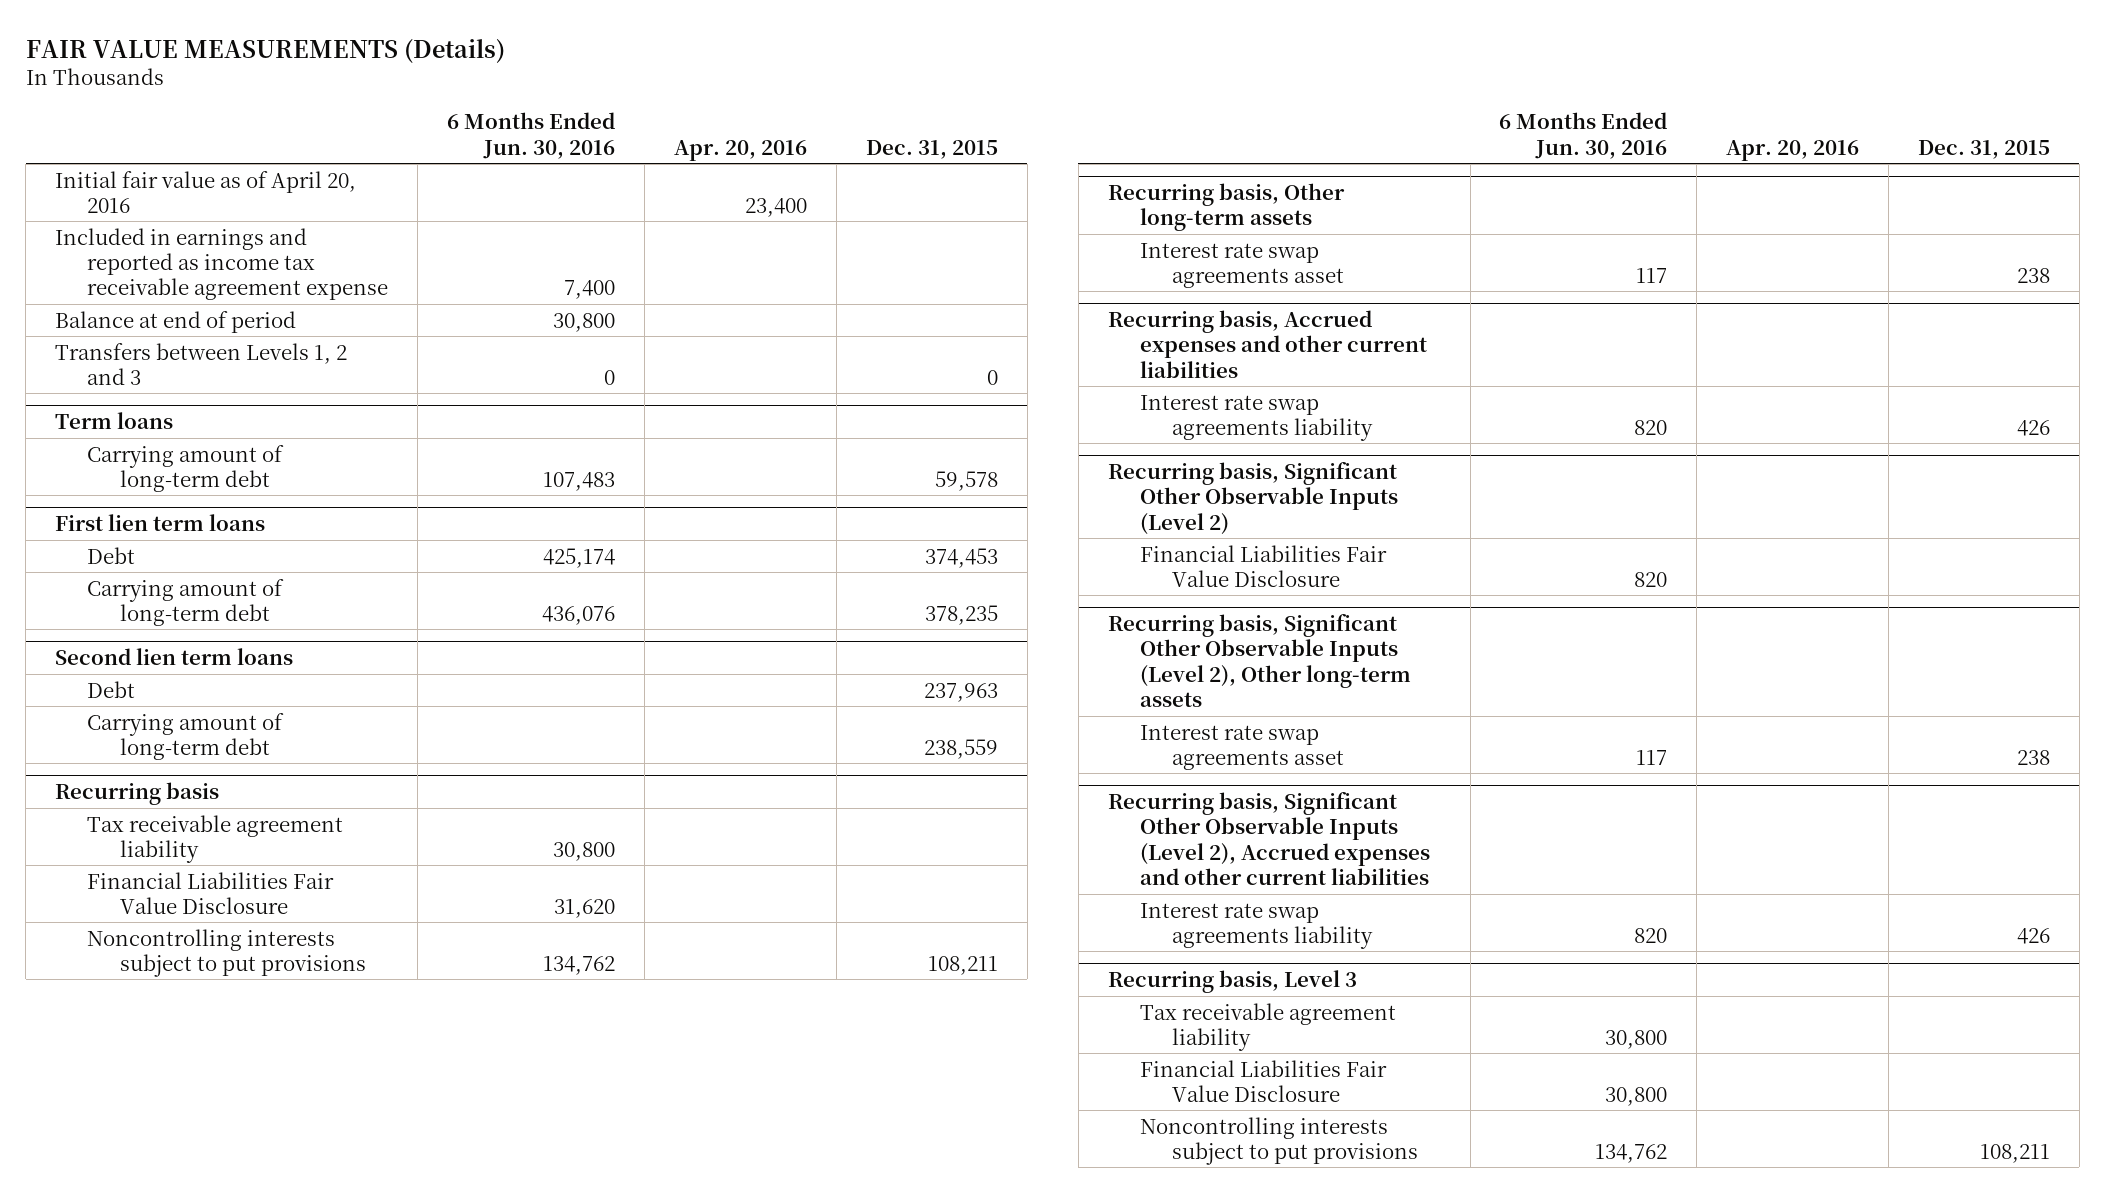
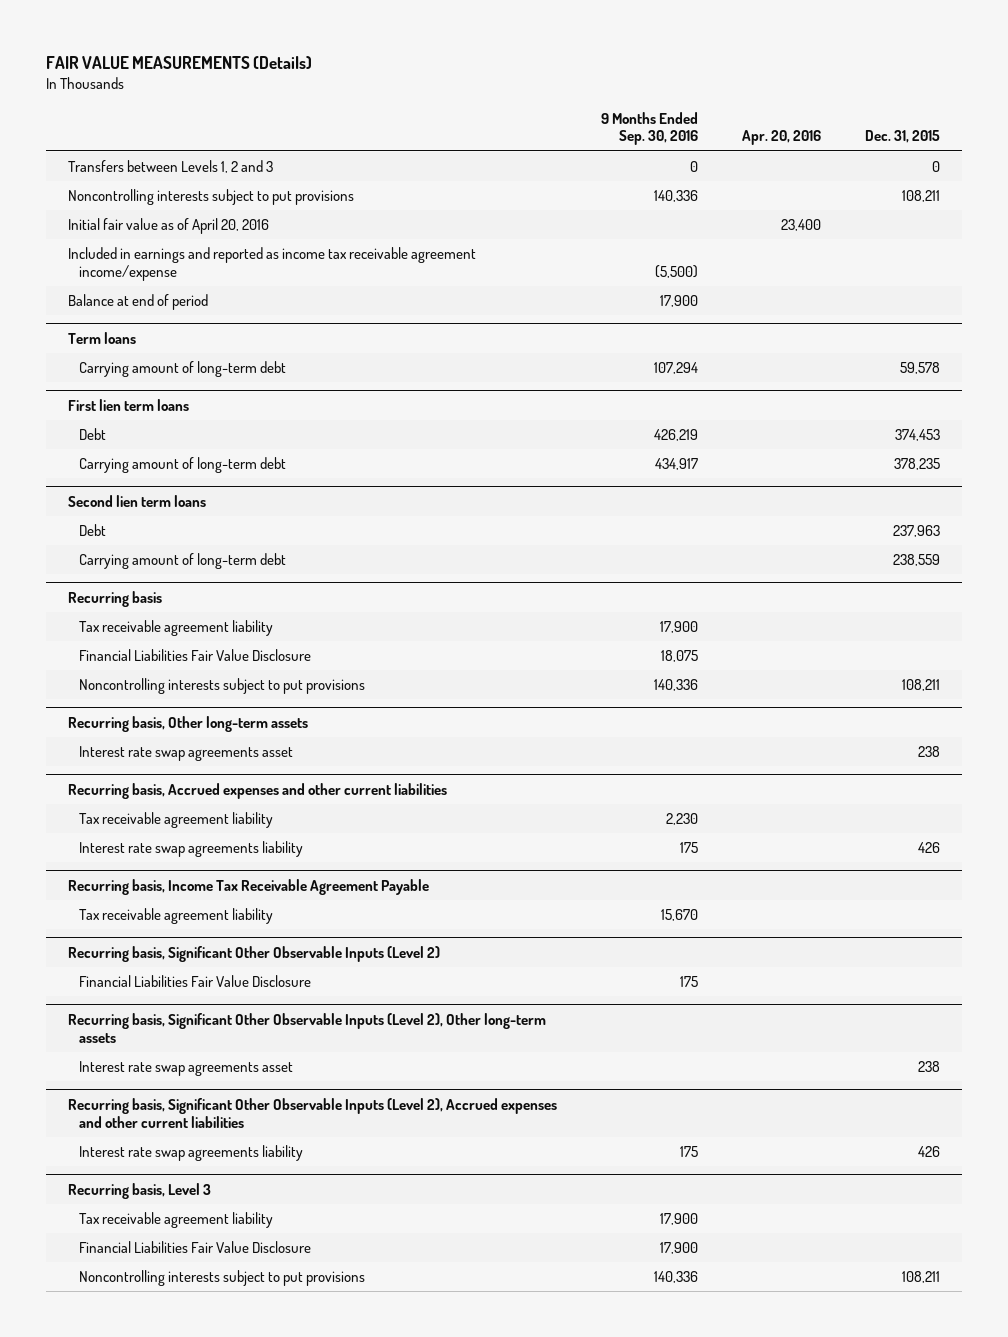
- | 6 Months Ended Jun. 30, 2016 | Apr. 20, 2016 | Dec. 31, 2015
+ | 9 Months Ended Sep. 30, 2016 | Apr. 20, 2016 | Dec. 31, 2015
moved up: Transfers between Levels 1, 2 and 3 | 0 | | 0
+ Noncontrolling interests subject to put provisions | 140,336 | | 108,211
- Included in earnings and reported as income tax receivable agreement expense | 7,400 | |
+ Included in earnings and reported as income tax receivable agreement income/expense | (5,500) | |
@ Recurring basis, Accrued expenses and other current liabilities
+ Tax receivable agreement liability | 2,230 | |
+ Recurring basis, Income Tax Receivable Agreement Payable
+ Tax receivable agreement liability | 15,670 | |

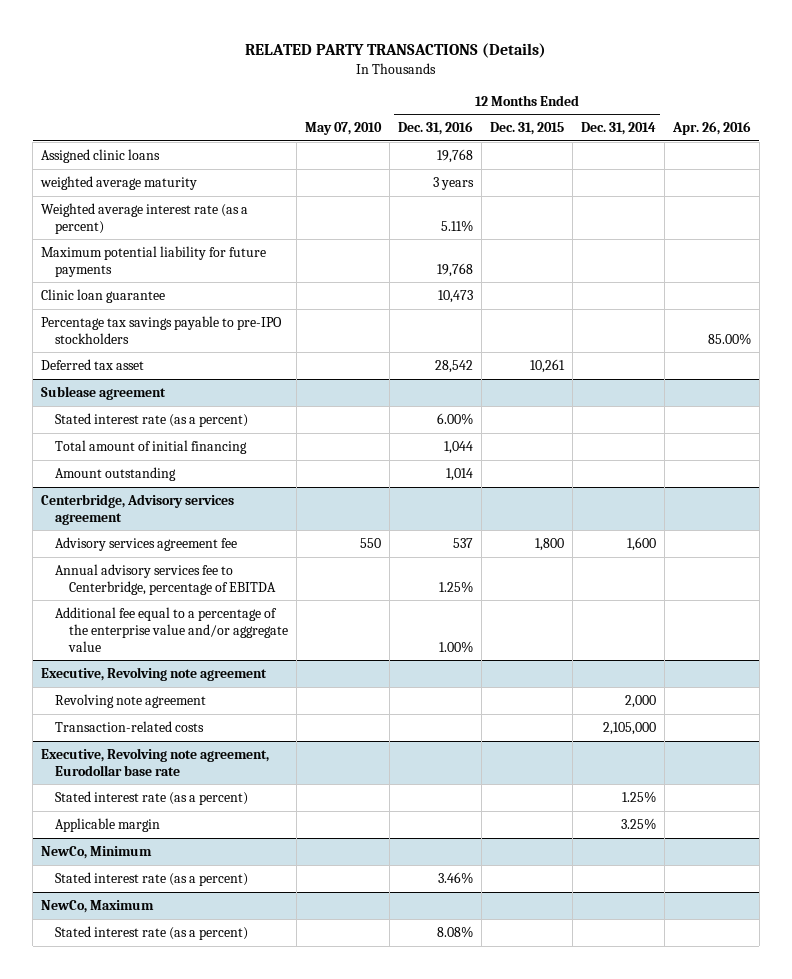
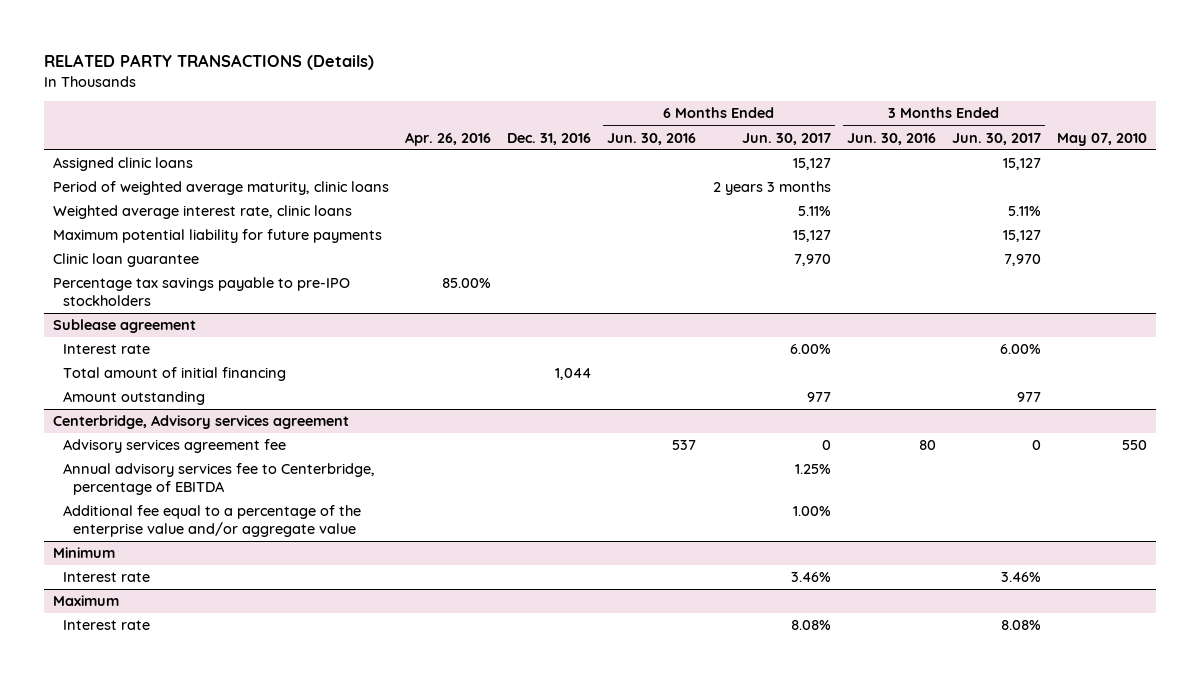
- | May 07, 2010 | 12 Months Ended Dec. 31, 2016 | 12 Months Ended Dec. 31, 2015 | 12 Months Ended Dec. 31, 2014 | Apr. 26, 2016
+ | Apr. 26, 2016 | Dec. 31, 2016 | 6 Months Ended Jun. 30, 2016 | 6 Months Ended Jun. 30, 2017 | 3 Months Ended Jun. 30, 2016 | 3 Months Ended Jun. 30, 2017 | May 07, 2010
- weighted average maturity | | 3 years | | |
- Weighted average interest rate (as a percent) | | 5.11% | | |
+ Period of weighted average maturity, clinic loans | | | | 2 years 3 months | | |
+ Weighted average interest rate, clinic loans | | | | 5.11% | | 5.11% |
- Deferred tax asset | | 28,542 | 10,261 | |
@ Sublease agreement
- Stated interest rate (as a percent) | | 6.00% | | |
+ Interest rate | | | | 6.00% | | 6.00% |
- Executive, Revolving note agreement
- Revolving note agreement | | | | 2,000 |
- Transaction-related costs | | | | 2,105,000 |
- Executive, Revolving note agreement, Eurodollar base rate
- Stated interest rate (as a percent) | | | | 1.25% |
- Applicable margin | | | | 3.25% |
- NewCo, Minimum
- Stated interest rate (as a percent) | | 3.46% | | |
- NewCo, Maximum
- Stated interest rate (as a percent) | | 8.08% | | |
+ Minimum
+ Interest rate | | | | 3.46% | | 3.46% |
+ Maximum
+ Interest rate | | | | 8.08% | | 8.08% |

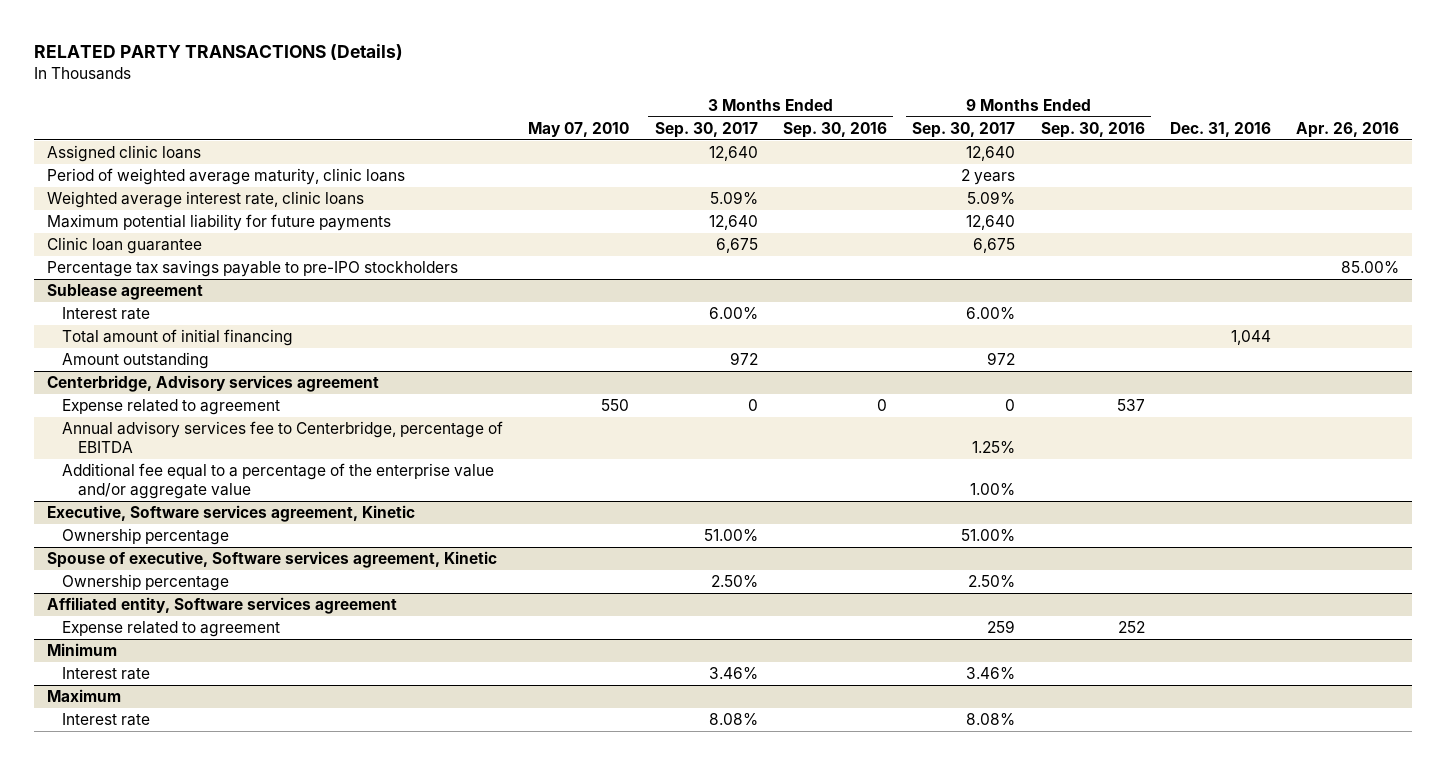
- | Apr. 26, 2016 | Dec. 31, 2016 | 6 Months Ended Jun. 30, 2016 | 6 Months Ended Jun. 30, 2017 | 3 Months Ended Jun. 30, 2016 | 3 Months Ended Jun. 30, 2017 | May 07, 2010
+ | May 07, 2010 | 3 Months Ended Sep. 30, 2017 | 3 Months Ended Sep. 30, 2016 | 9 Months Ended Sep. 30, 2017 | 9 Months Ended Sep. 30, 2016 | Dec. 31, 2016 | Apr. 26, 2016
@ Centerbridge, Advisory services agreement
- Advisory services agreement fee | | | 537 | 0 | 80 | 0 | 550
+ Expense related to agreement | 550 | 0 | 0 | 0 | 537 | |
+ Executive, Software services agreement, Kinetic
+ Ownership percentage | | 51.00% | | 51.00% | | |
+ Spouse of executive, Software services agreement, Kinetic
+ Ownership percentage | | 2.50% | | 2.50% | | |
+ Affiliated entity, Software services agreement
+ Expense related to agreement | | | | 259 | 252 | |

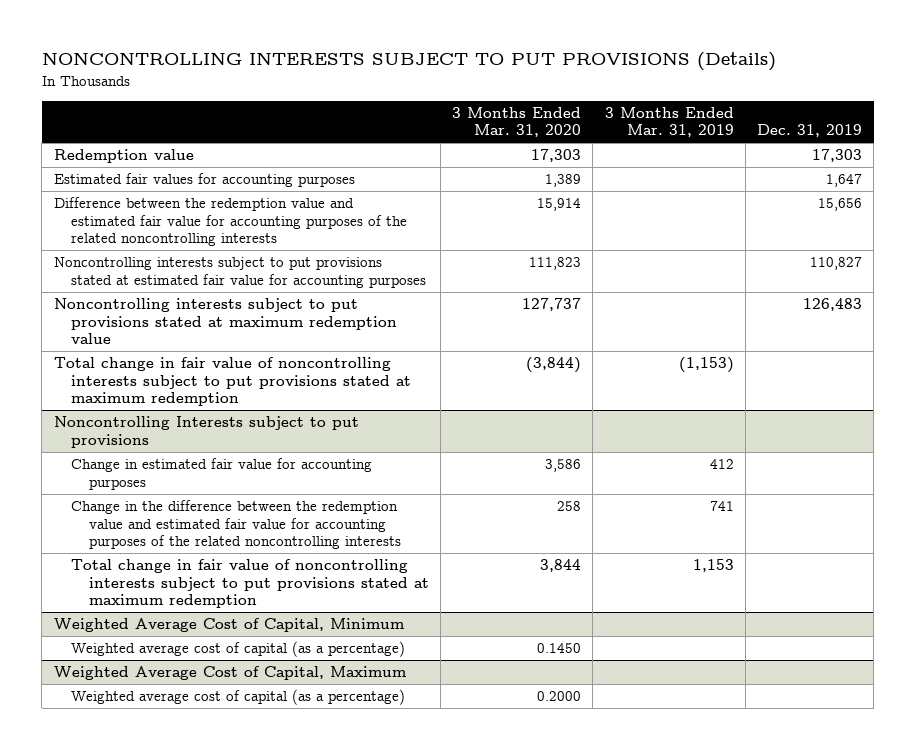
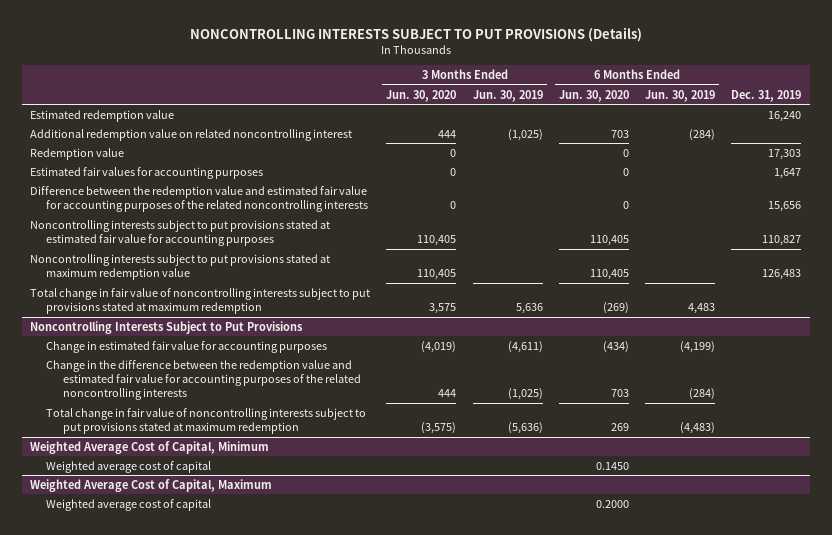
- | 3 Months Ended Mar. 31, 2020 | 3 Months Ended Mar. 31, 2019 | Dec. 31, 2019
+ | 3 Months Ended Jun. 30, 2020 | 3 Months Ended Jun. 30, 2019 | 6 Months Ended Jun. 30, 2020 | 6 Months Ended Jun. 30, 2019 | Dec. 31, 2019
+ Estimated redemption value | | | | | 16,240
+ Additional redemption value on related noncontrolling interest | 444 | (1,025) | 703 | (284) |
- Noncontrolling Interests subject to put provisions
+ Noncontrolling Interests Subject to Put Provisions
@ Weighted Average Cost of Capital, Minimum
- Weighted average cost of capital (as a percentage) | 0.1450 | |
+ Weighted average cost of capital | | | 0.1450 | |
@ Weighted Average Cost of Capital, Maximum
- Weighted average cost of capital (as a percentage) | 0.2000 | |
+ Weighted average cost of capital | | | 0.2000 | |

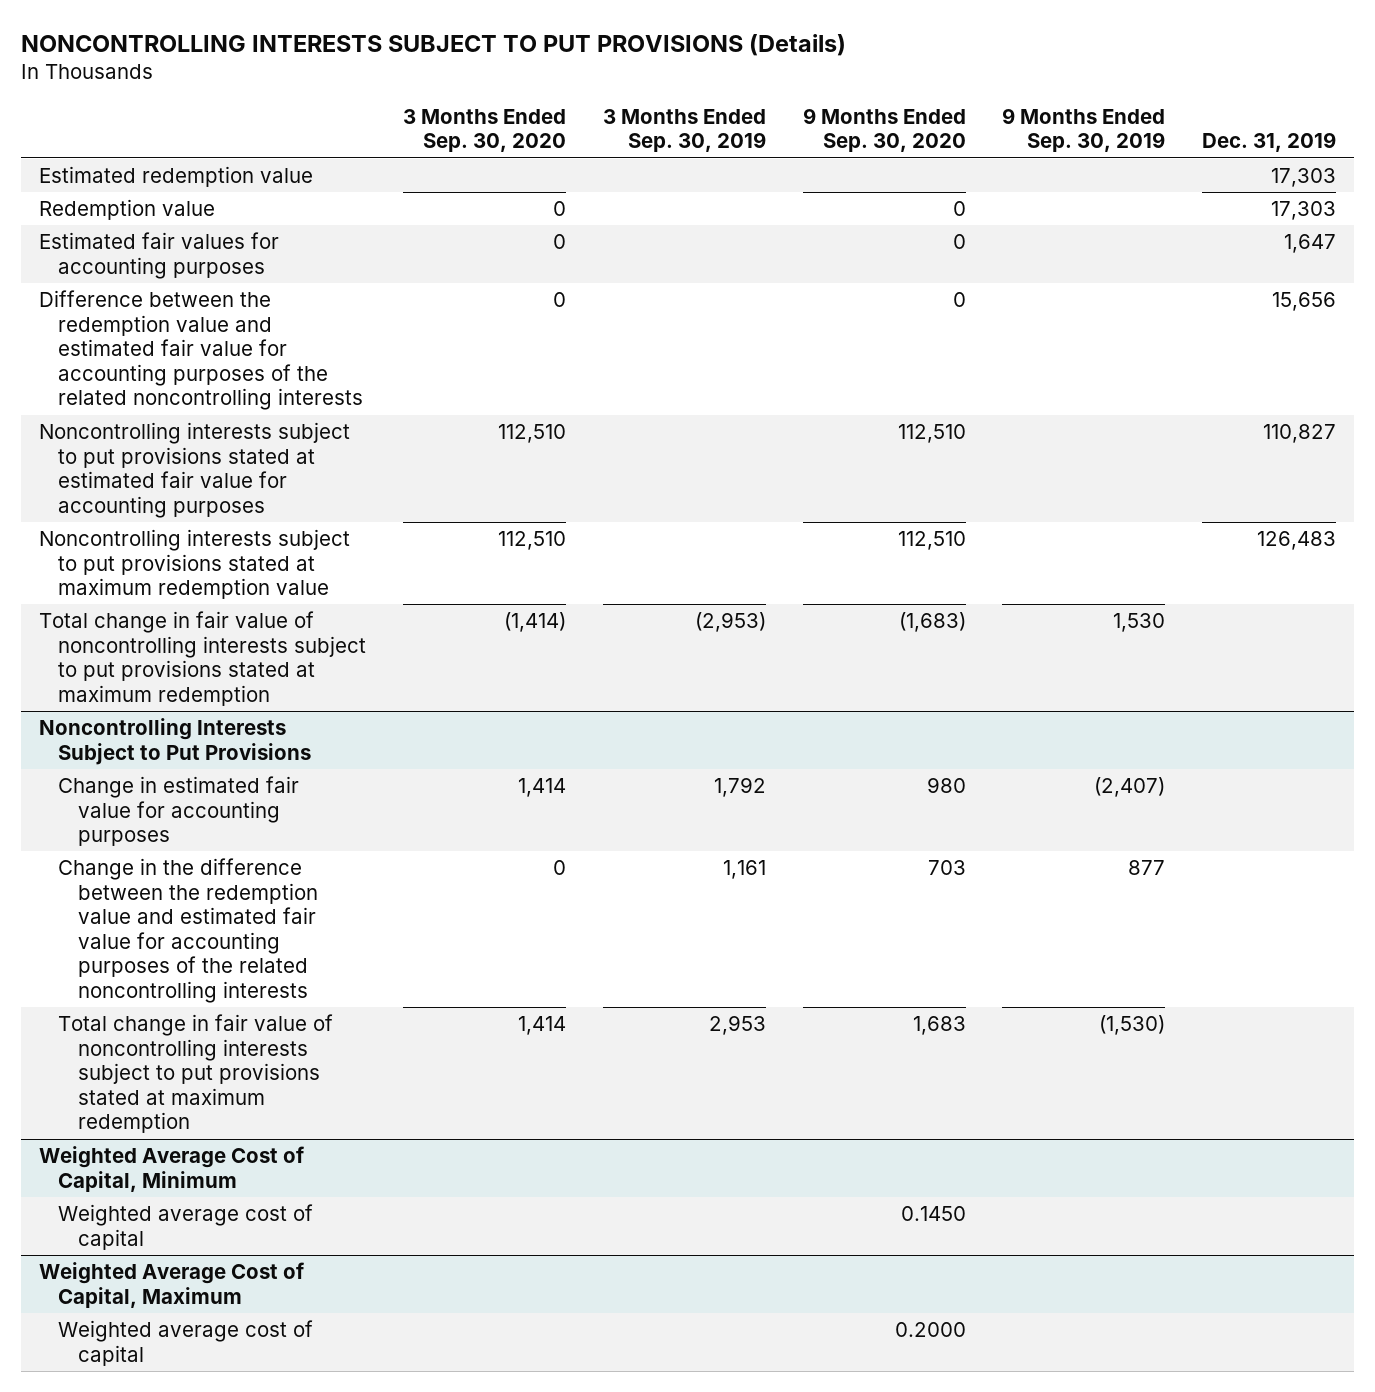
- | 3 Months Ended Jun. 30, 2020 | 3 Months Ended Jun. 30, 2019 | 6 Months Ended Jun. 30, 2020 | 6 Months Ended Jun. 30, 2019 | Dec. 31, 2019
+ | 3 Months Ended Sep. 30, 2020 | 3 Months Ended Sep. 30, 2019 | 9 Months Ended Sep. 30, 2020 | 9 Months Ended Sep. 30, 2019 | Dec. 31, 2019
- Estimated redemption value | | | | | 16,240
- Additional redemption value on related noncontrolling interest | 444 | (1,025) | 703 | (284) |
+ Estimated redemption value | | | | | 17,303

